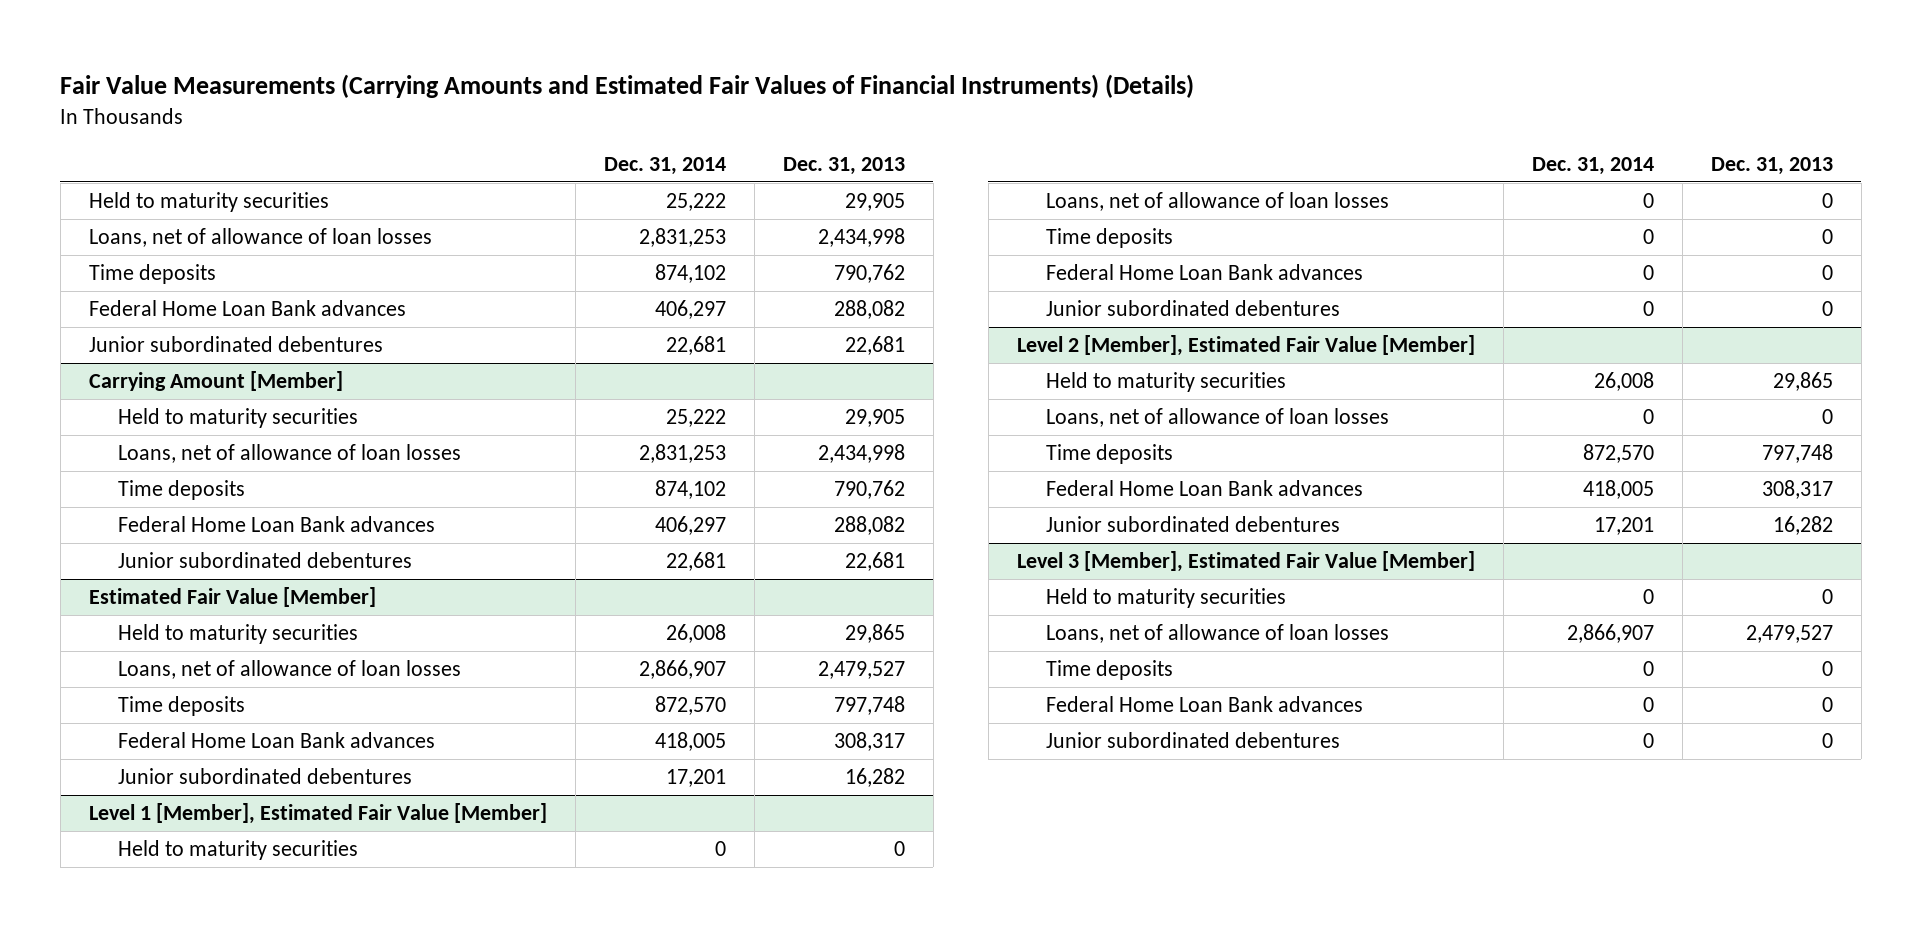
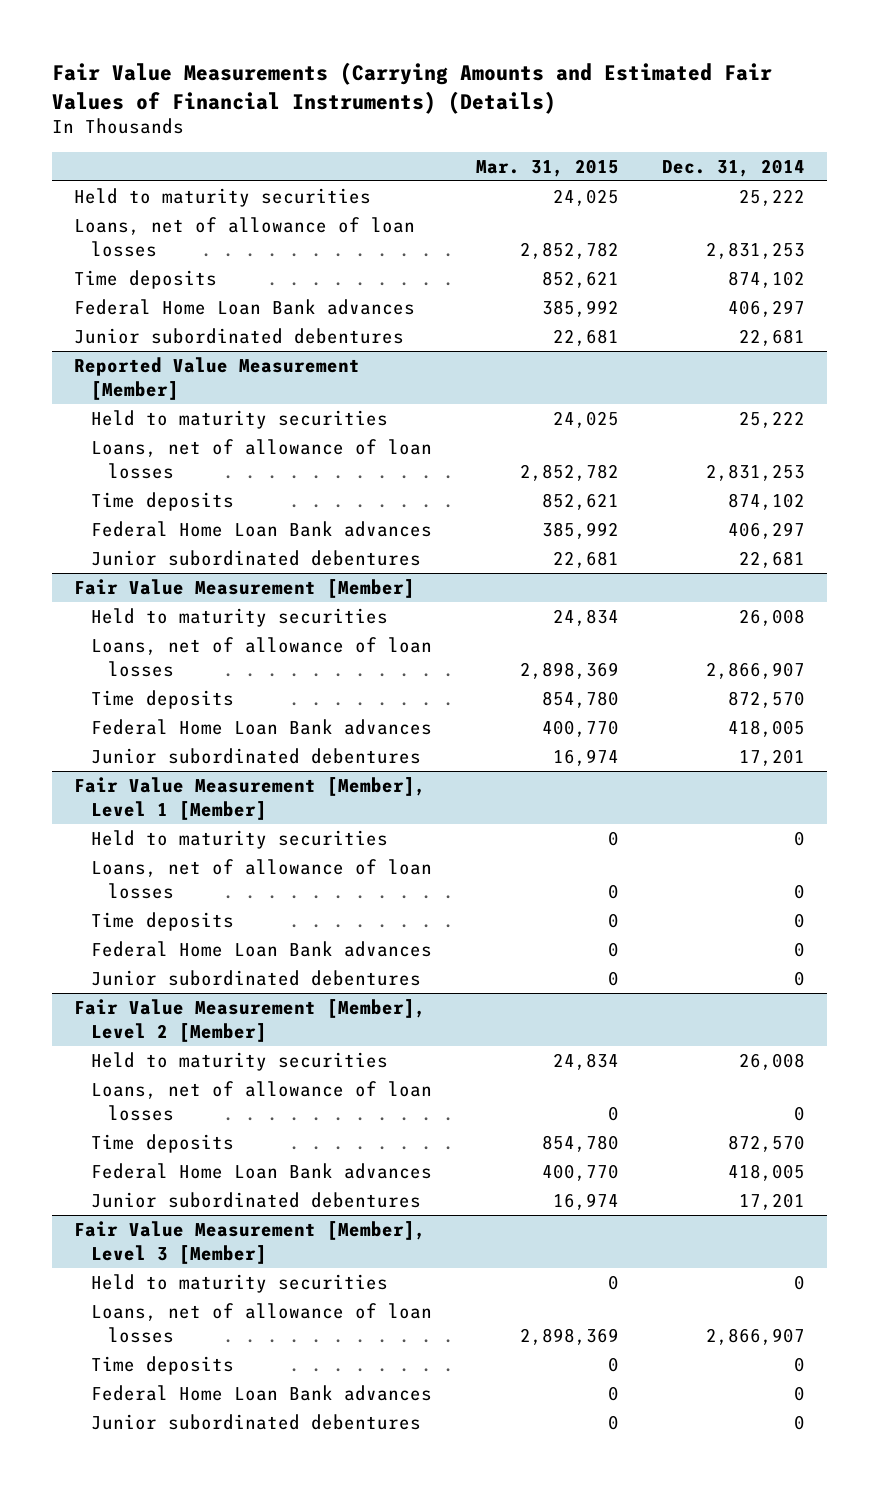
- | Dec. 31, 2014 | Dec. 31, 2013
+ | Mar. 31, 2015 | Dec. 31, 2014
- Carrying Amount [Member]
+ Reported Value Measurement [Member]
- Estimated Fair Value [Member]
+ Fair Value Measurement [Member]
- Level 1 [Member], Estimated Fair Value [Member]
+ Fair Value Measurement [Member], Level 1 [Member]
- Level 2 [Member], Estimated Fair Value [Member]
+ Fair Value Measurement [Member], Level 2 [Member]
- Level 3 [Member], Estimated Fair Value [Member]
+ Fair Value Measurement [Member], Level 3 [Member]

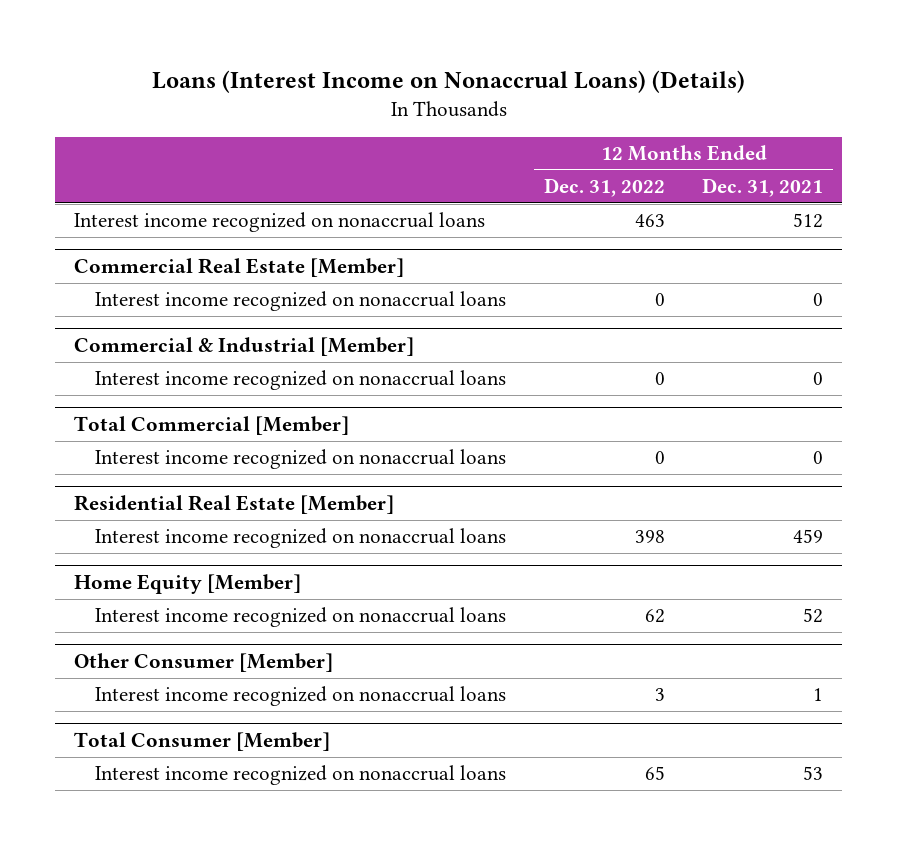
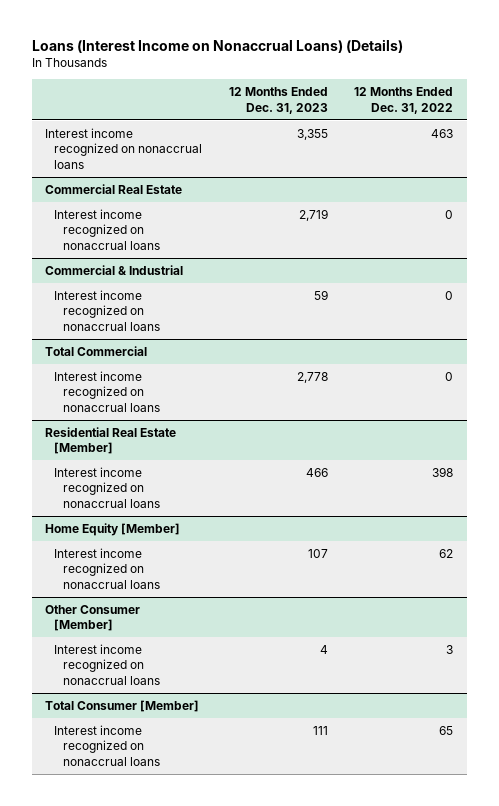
- | 12 Months Ended Dec. 31, 2022 | 12 Months Ended Dec. 31, 2021
+ | 12 Months Ended Dec. 31, 2023 | 12 Months Ended Dec. 31, 2022
- Commercial Real Estate [Member]
+ Commercial Real Estate
- Commercial & Industrial [Member]
+ Commercial & Industrial
- Total Commercial [Member]
+ Total Commercial

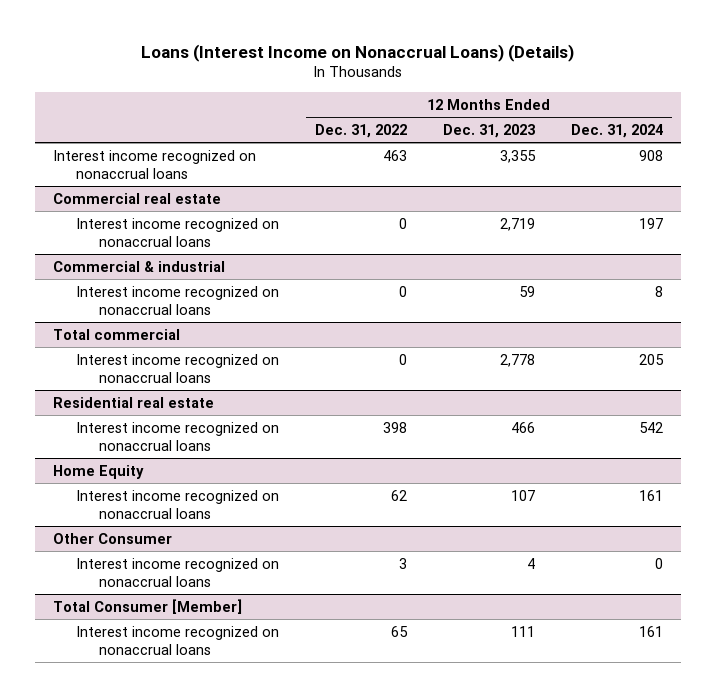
- | 12 Months Ended Dec. 31, 2023 | 12 Months Ended Dec. 31, 2022
+ | 12 Months Ended Dec. 31, 2022 | 12 Months Ended Dec. 31, 2023 | 12 Months Ended Dec. 31, 2024
- Commercial Real Estate
+ Commercial real estate
- Commercial & Industrial
+ Commercial & industrial
- Total Commercial
+ Total commercial
- Residential Real Estate [Member]
+ Residential real estate
- Home Equity [Member]
+ Home Equity
- Other Consumer [Member]
+ Other Consumer

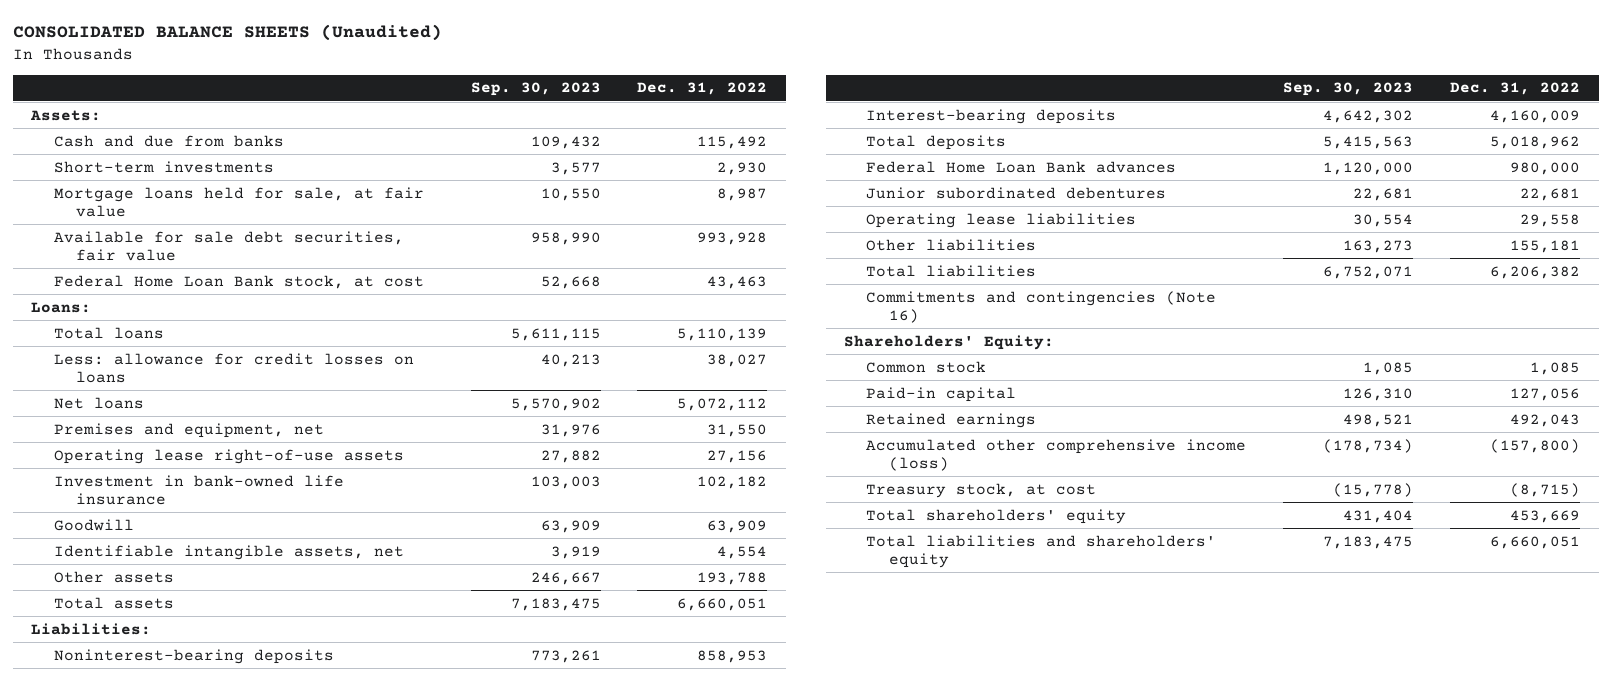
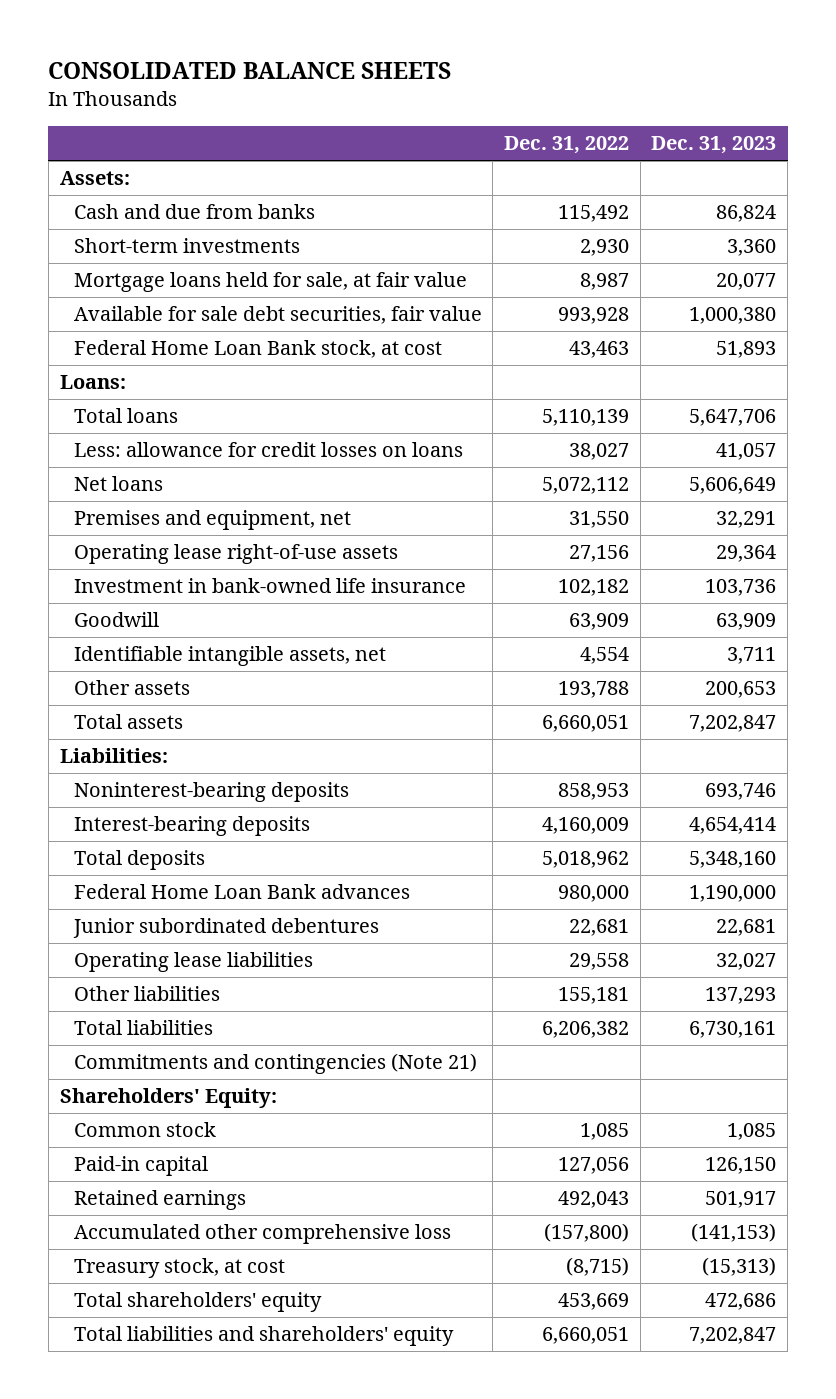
- CONSOLIDATED BALANCE SHEETS (Unaudited)
+ CONSOLIDATED BALANCE SHEETS
- | Sep. 30, 2023 | Dec. 31, 2022
+ | Dec. 31, 2022 | Dec. 31, 2023
- Commitments and contingencies (Note 16)
+ Commitments and contingencies (Note 21)
- Accumulated other comprehensive income (loss) | (178,734) | (157,800)
+ Accumulated other comprehensive loss | (157,800) | (141,153)

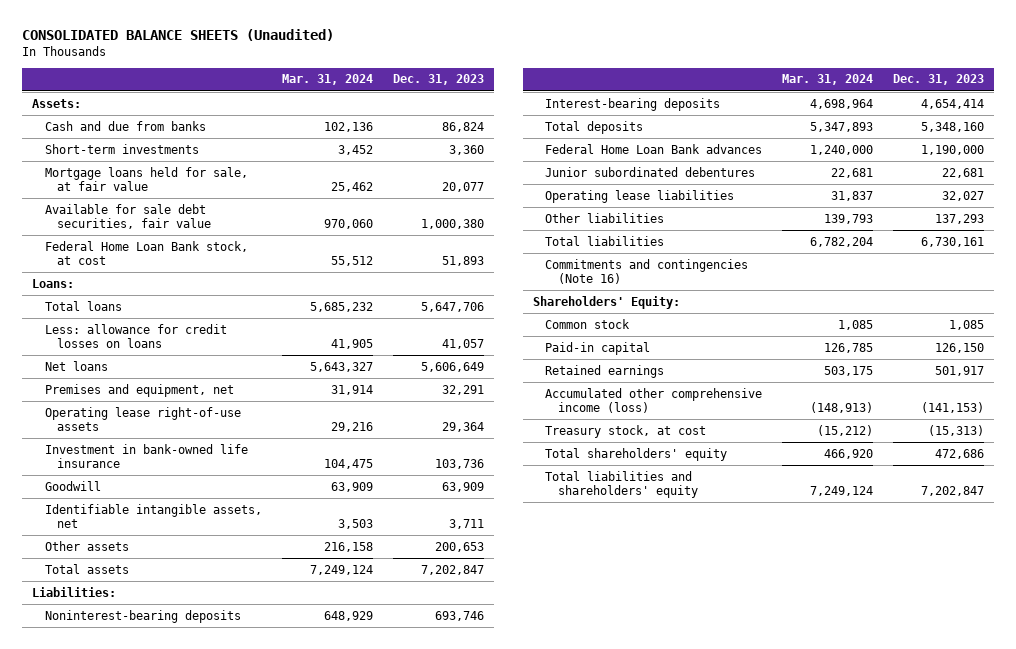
- CONSOLIDATED BALANCE SHEETS
+ CONSOLIDATED BALANCE SHEETS (Unaudited)
- | Dec. 31, 2022 | Dec. 31, 2023
+ | Mar. 31, 2024 | Dec. 31, 2023
- Commitments and contingencies (Note 21)
+ Commitments and contingencies (Note 16)
- Accumulated other comprehensive loss | (157,800) | (141,153)
+ Accumulated other comprehensive income (loss) | (148,913) | (141,153)

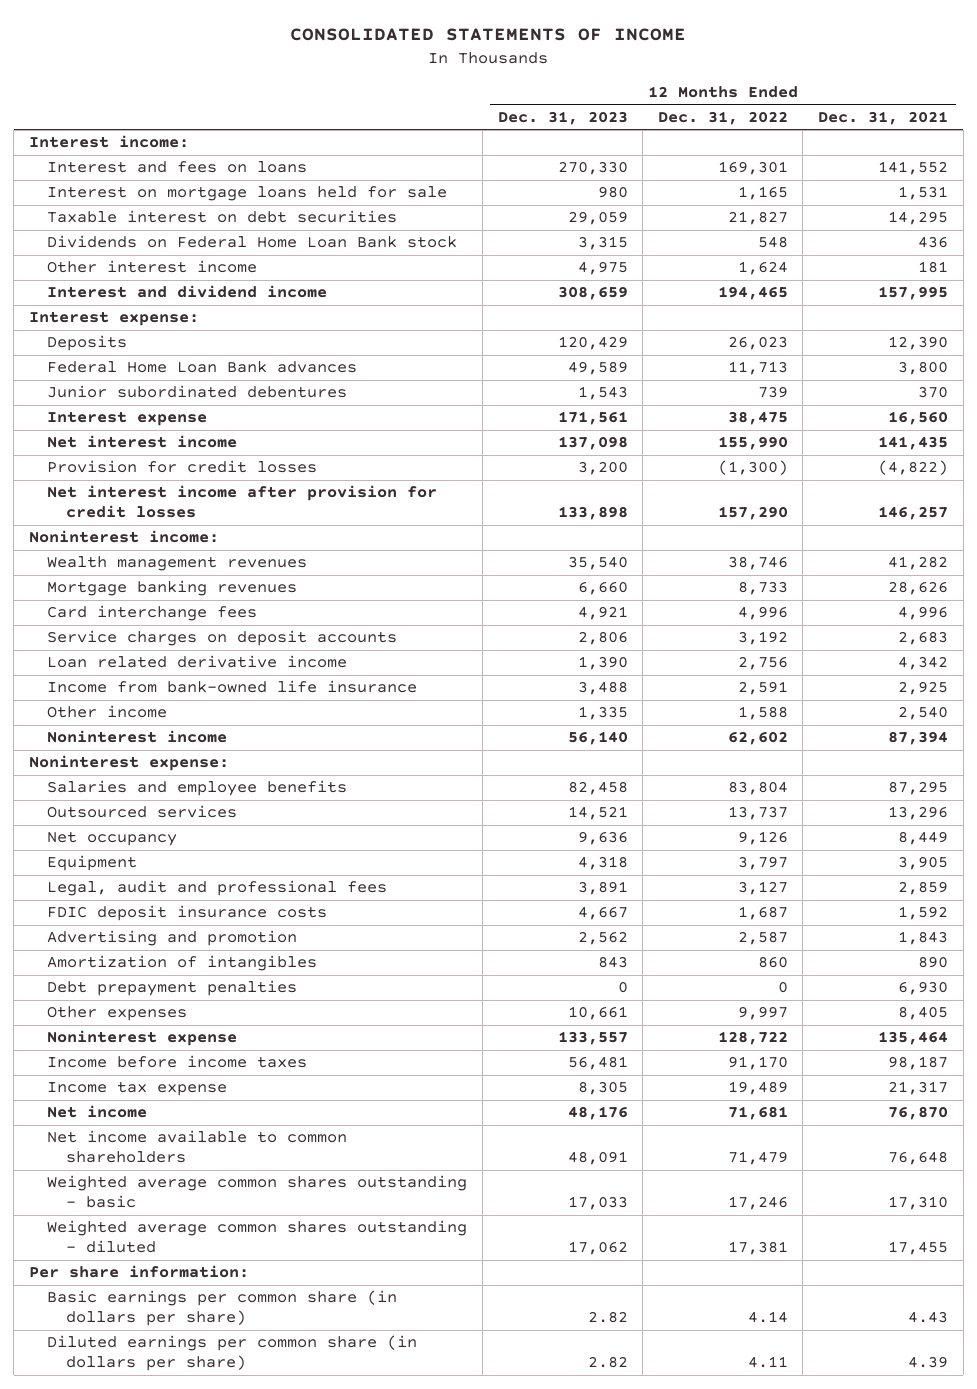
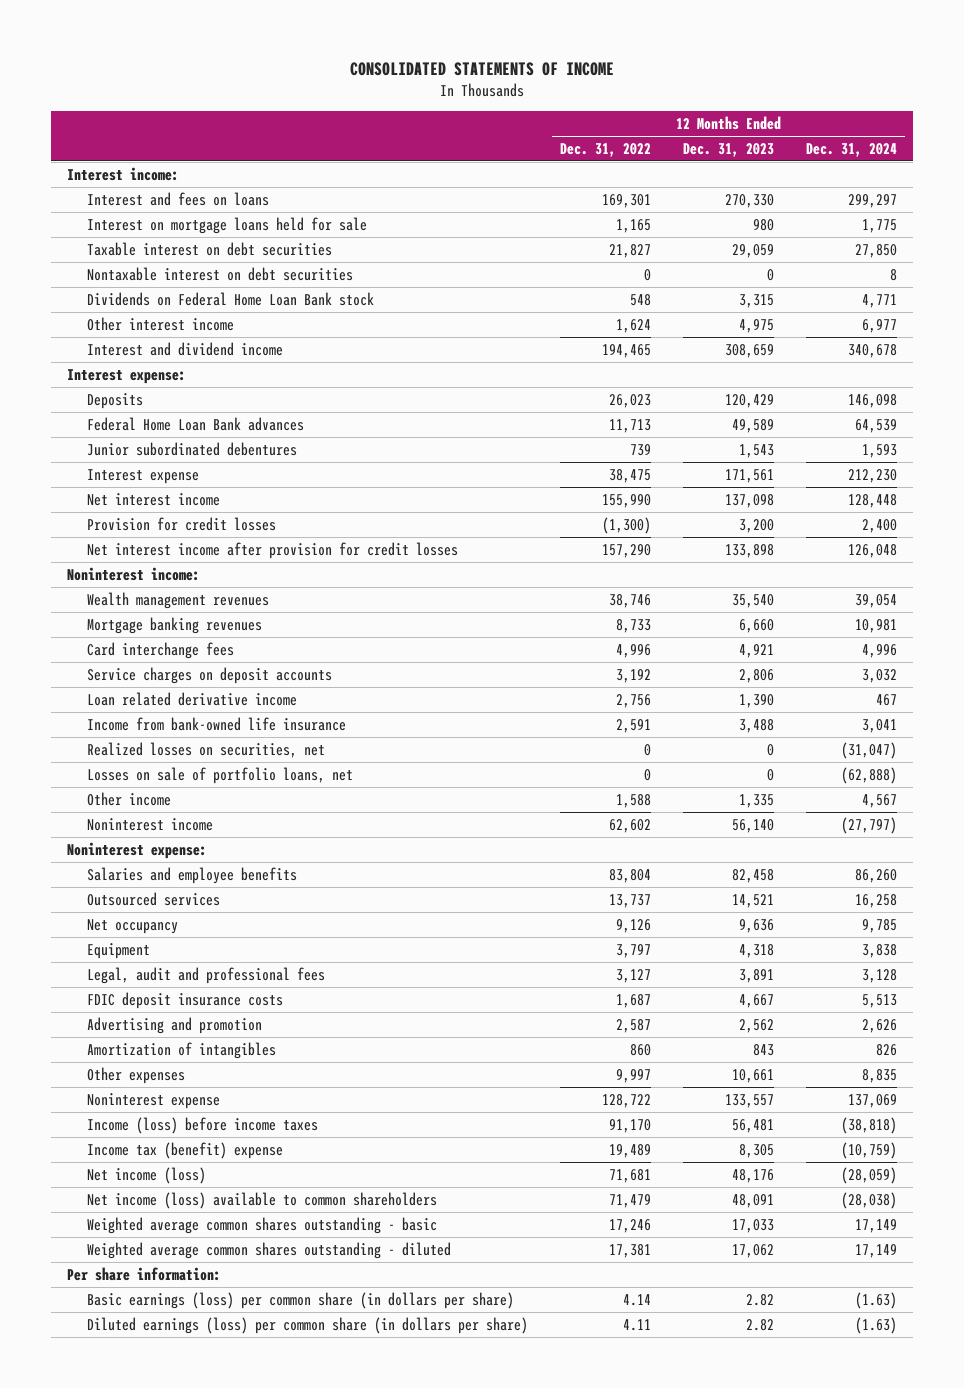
- | 12 Months Ended Dec. 31, 2023 | 12 Months Ended Dec. 31, 2022 | 12 Months Ended Dec. 31, 2021
+ | 12 Months Ended Dec. 31, 2022 | 12 Months Ended Dec. 31, 2023 | 12 Months Ended Dec. 31, 2024
+ Nontaxable interest on debt securities | 0 | 0 | 8
+ Realized losses on securities, net | 0 | 0 | (31,047)
+ Losses on sale of portfolio loans, net | 0 | 0 | (62,888)
- Debt prepayment penalties | 0 | 0 | 6,930
- Income before income taxes | 56,481 | 91,170 | 98,187
- Income tax expense | 8,305 | 19,489 | 21,317
- Net income | 48,176 | 71,681 | 76,870
- Net income available to common shareholders | 48,091 | 71,479 | 76,648
+ Income (loss) before income taxes | 91,170 | 56,481 | (38,818)
+ Income tax (benefit) expense | 19,489 | 8,305 | (10,759)
+ Net income (loss) | 71,681 | 48,176 | (28,059)
+ Net income (loss) available to common shareholders | 71,479 | 48,091 | (28,038)
- Basic earnings per common share (in dollars per share) | 2.82 | 4.14 | 4.43
- Diluted earnings per common share (in dollars per share) | 2.82 | 4.11 | 4.39
+ Basic earnings (loss) per common share (in dollars per share) | 4.14 | 2.82 | (1.63)
+ Diluted earnings (loss) per common share (in dollars per share) | 4.11 | 2.82 | (1.63)

